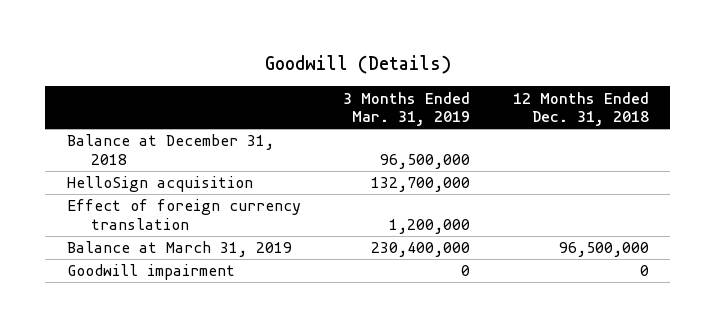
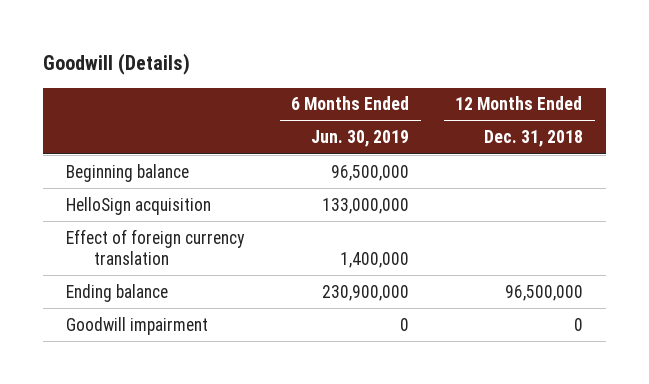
- | 3 Months Ended Mar. 31, 2019 | 12 Months Ended Dec. 31, 2018
+ | 6 Months Ended Jun. 30, 2019 | 12 Months Ended Dec. 31, 2018
- Balance at December 31, 2018 | 96,500,000 |
+ Beginning balance | 96,500,000 |
- Balance at March 31, 2019 | 230,400,000 | 96,500,000
+ Ending balance | 230,900,000 | 96,500,000

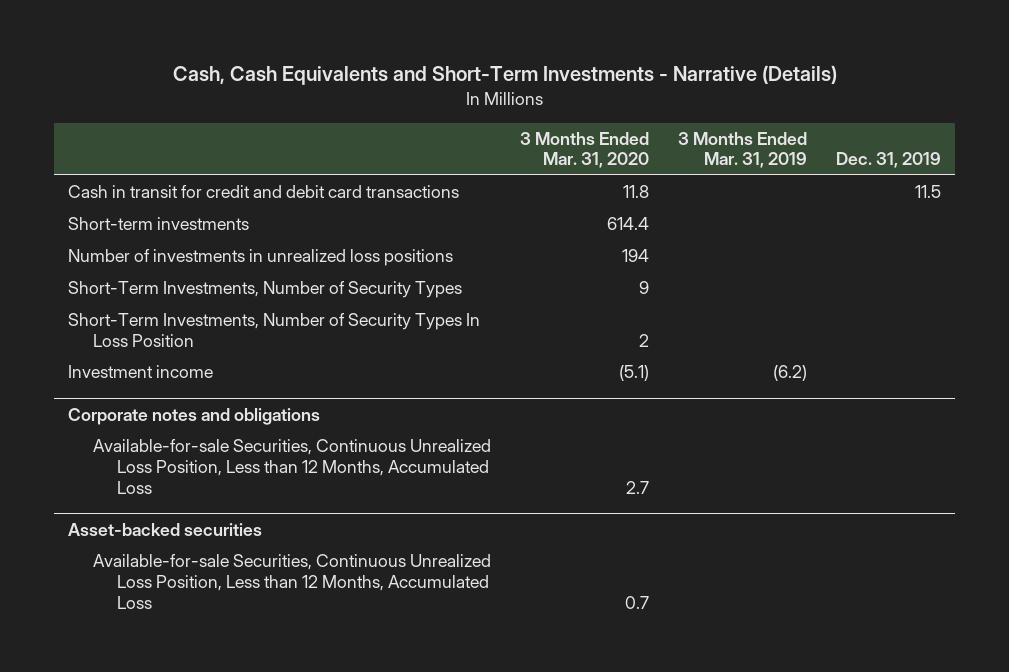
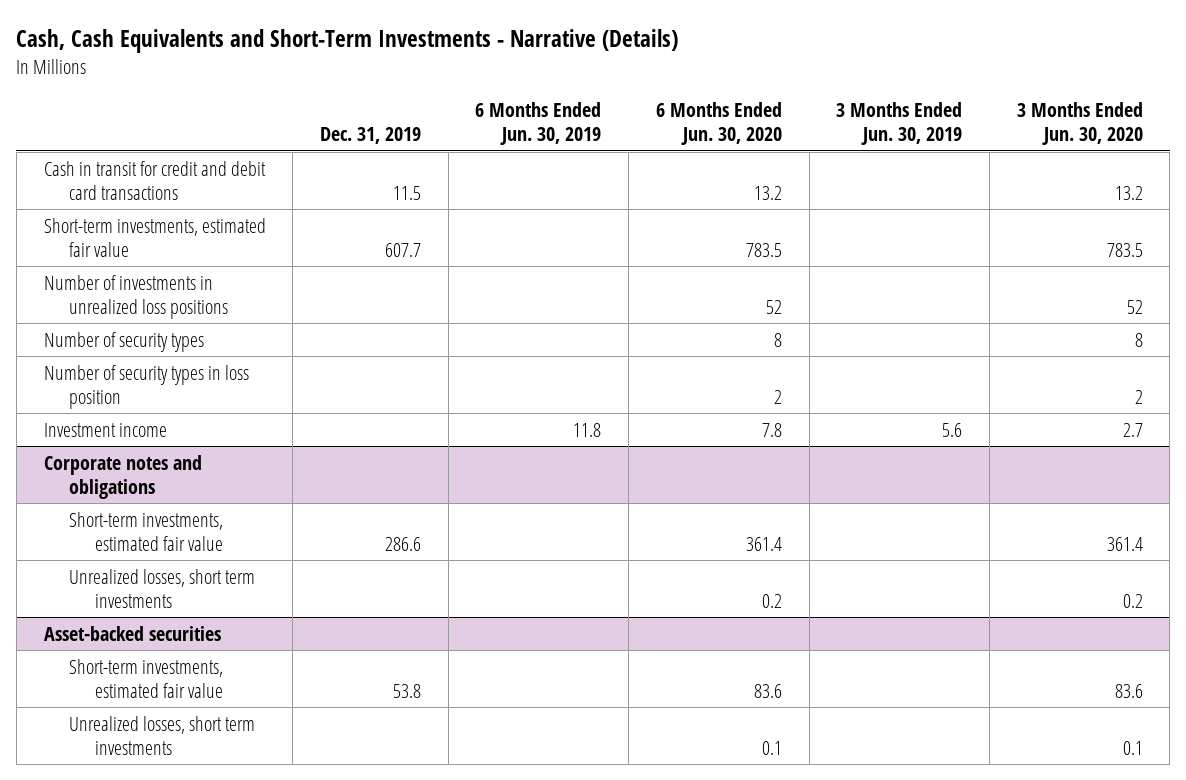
- | 3 Months Ended Mar. 31, 2020 | 3 Months Ended Mar. 31, 2019 | Dec. 31, 2019
+ | Dec. 31, 2019 | 6 Months Ended Jun. 30, 2019 | 6 Months Ended Jun. 30, 2020 | 3 Months Ended Jun. 30, 2019 | 3 Months Ended Jun. 30, 2020
- Short-term investments | 614.4 | |
+ Short-term investments, estimated fair value | 607.7 | | 783.5 | | 783.5
- Short-Term Investments, Number of Security Types | 9 | |
- Short-Term Investments, Number of Security Types In Loss Position | 2 | |
+ Number of security types | | | 8 | | 8
+ Number of security types in loss position | | | 2 | | 2
@ Corporate notes and obligations
- Available-for-sale Securities, Continuous Unrealized Loss Position, Less than 12 Months, Accumulated Loss | 2.7 | |
+ Short-term investments, estimated fair value | 286.6 | | 361.4 | | 361.4
+ Unrealized losses, short term investments | | | 0.2 | | 0.2
@ Asset-backed securities
- Available-for-sale Securities, Continuous Unrealized Loss Position, Less than 12 Months, Accumulated Loss | 0.7 | |
+ Short-term investments, estimated fair value | 53.8 | | 83.6 | | 83.6
+ Unrealized losses, short term investments | | | 0.1 | | 0.1

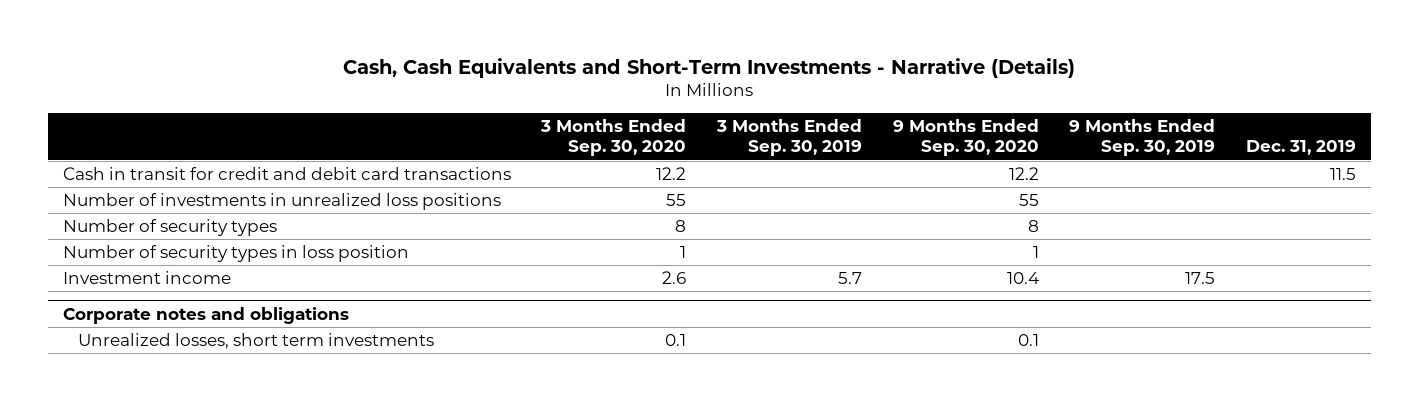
- | Dec. 31, 2019 | 6 Months Ended Jun. 30, 2019 | 6 Months Ended Jun. 30, 2020 | 3 Months Ended Jun. 30, 2019 | 3 Months Ended Jun. 30, 2020
+ | 3 Months Ended Sep. 30, 2020 | 3 Months Ended Sep. 30, 2019 | 9 Months Ended Sep. 30, 2020 | 9 Months Ended Sep. 30, 2019 | Dec. 31, 2019
- Short-term investments, estimated fair value | 607.7 | | 783.5 | | 783.5
@ Corporate notes and obligations
- Short-term investments, estimated fair value | 286.6 | | 361.4 | | 361.4
- Asset-backed securities
- Short-term investments, estimated fair value | 53.8 | | 83.6 | | 83.6
- Unrealized losses, short term investments | | | 0.1 | | 0.1

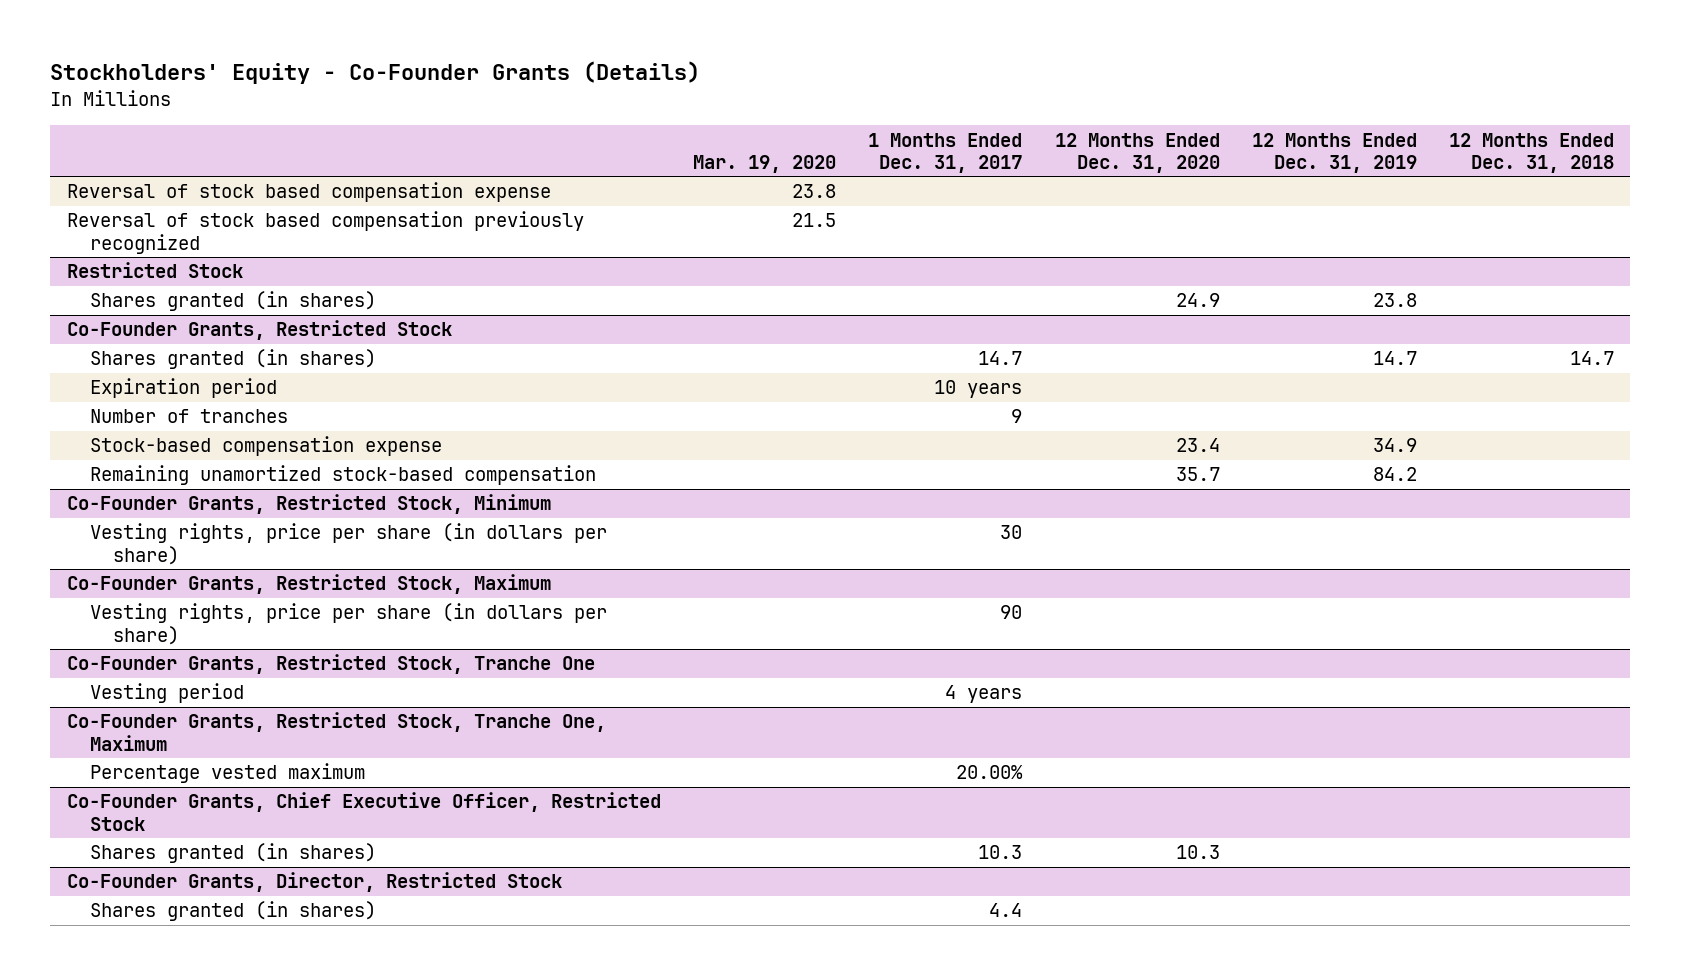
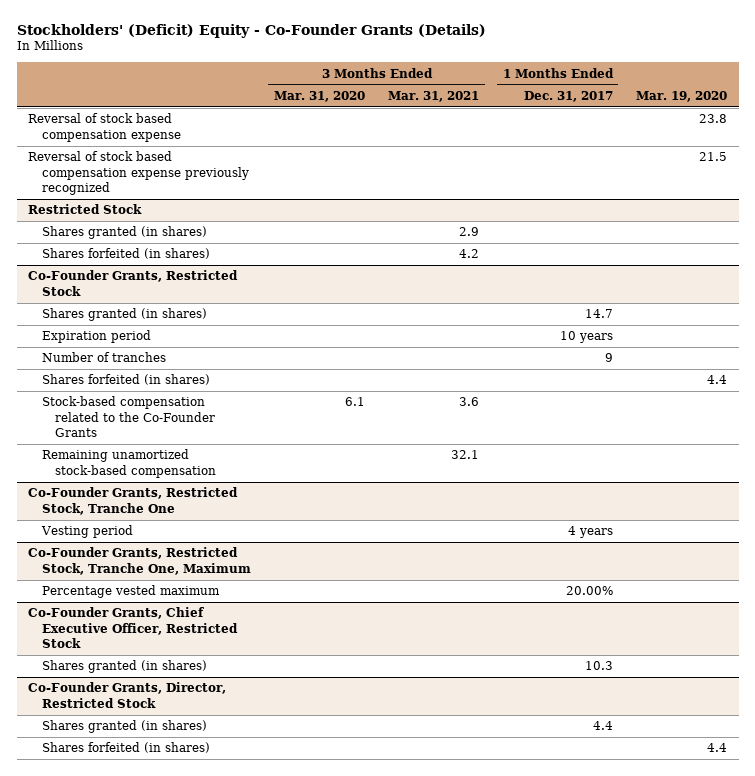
- Stockholders' Equity - Co-Founder Grants (Details)
+ Stockholders' (Deficit) Equity - Co-Founder Grants (Details)
- | Mar. 19, 2020 | 1 Months Ended Dec. 31, 2017 | 12 Months Ended Dec. 31, 2020 | 12 Months Ended Dec. 31, 2019 | 12 Months Ended Dec. 31, 2018
+ | 3 Months Ended Mar. 31, 2020 | 3 Months Ended Mar. 31, 2021 | 1 Months Ended Dec. 31, 2017 | Mar. 19, 2020
- Reversal of stock based compensation previously recognized | 21.5 | | | |
+ Reversal of stock based compensation expense previously recognized | | | | 21.5
@ Restricted Stock
+ Shares forfeited (in shares) | | 4.2 | |
@ Co-Founder Grants, Restricted Stock
- Stock-based compensation expense | | | 23.4 | 34.9 |
+ Shares forfeited (in shares) | | | | 4.4
+ Stock-based compensation related to the Co-Founder Grants | 6.1 | 3.6 | |
- Co-Founder Grants, Restricted Stock, Minimum
- Vesting rights, price per share (in dollars per share) | | 30 | | |
- Co-Founder Grants, Restricted Stock, Maximum
- Vesting rights, price per share (in dollars per share) | | 90 | | |
@ Co-Founder Grants, Director, Restricted Stock
+ Shares forfeited (in shares) | | | | 4.4

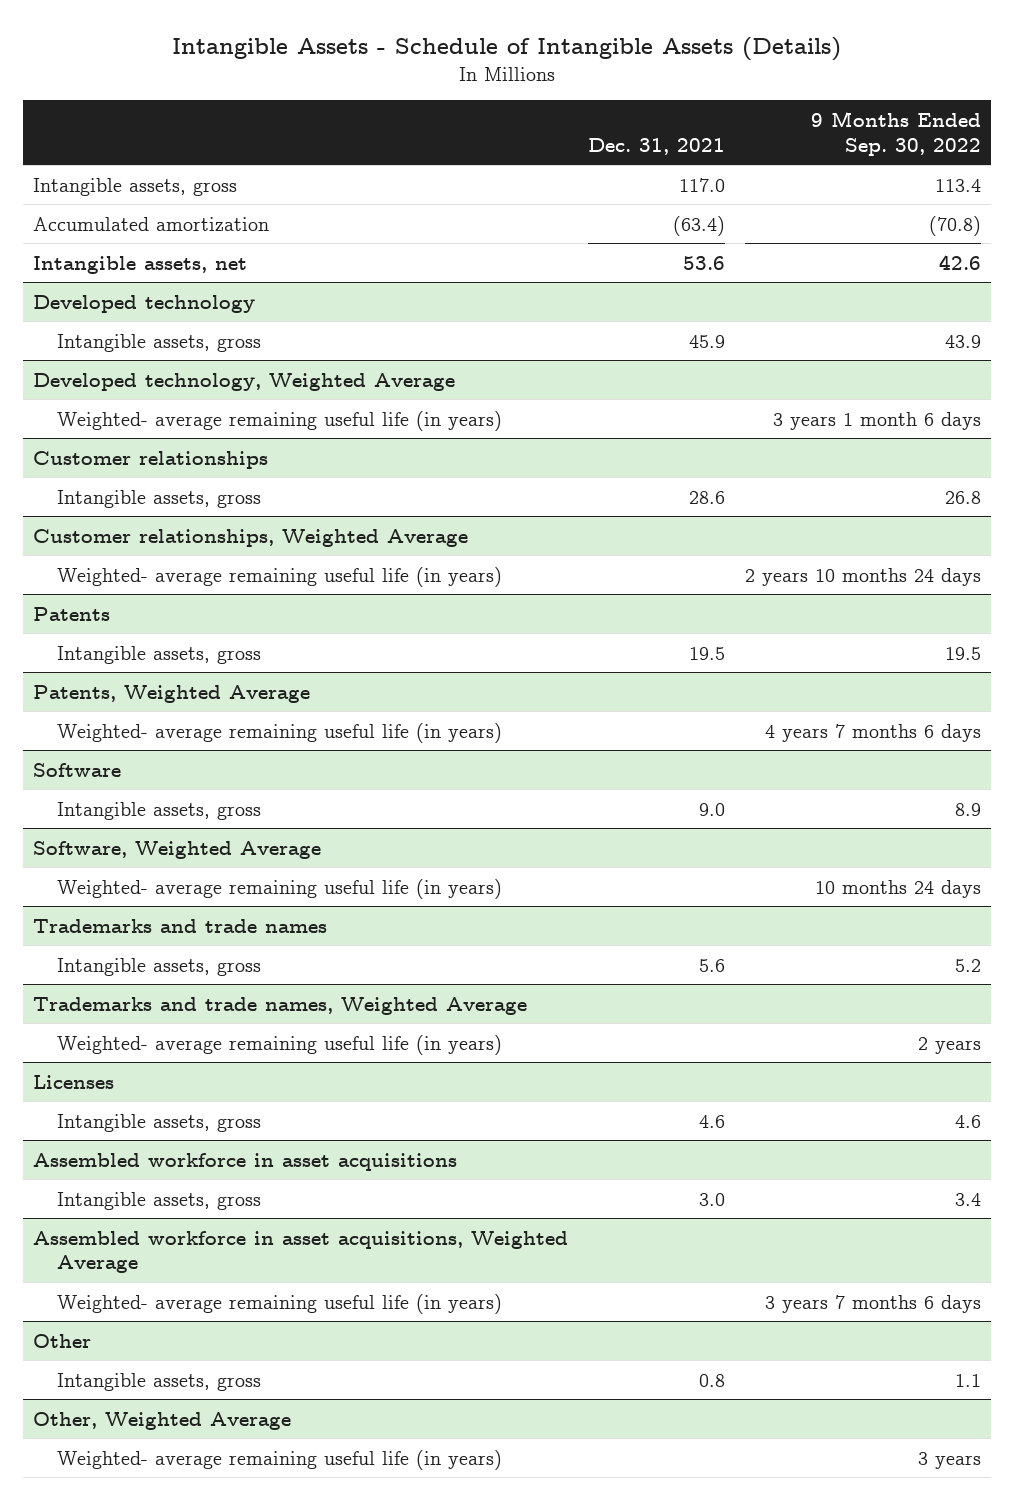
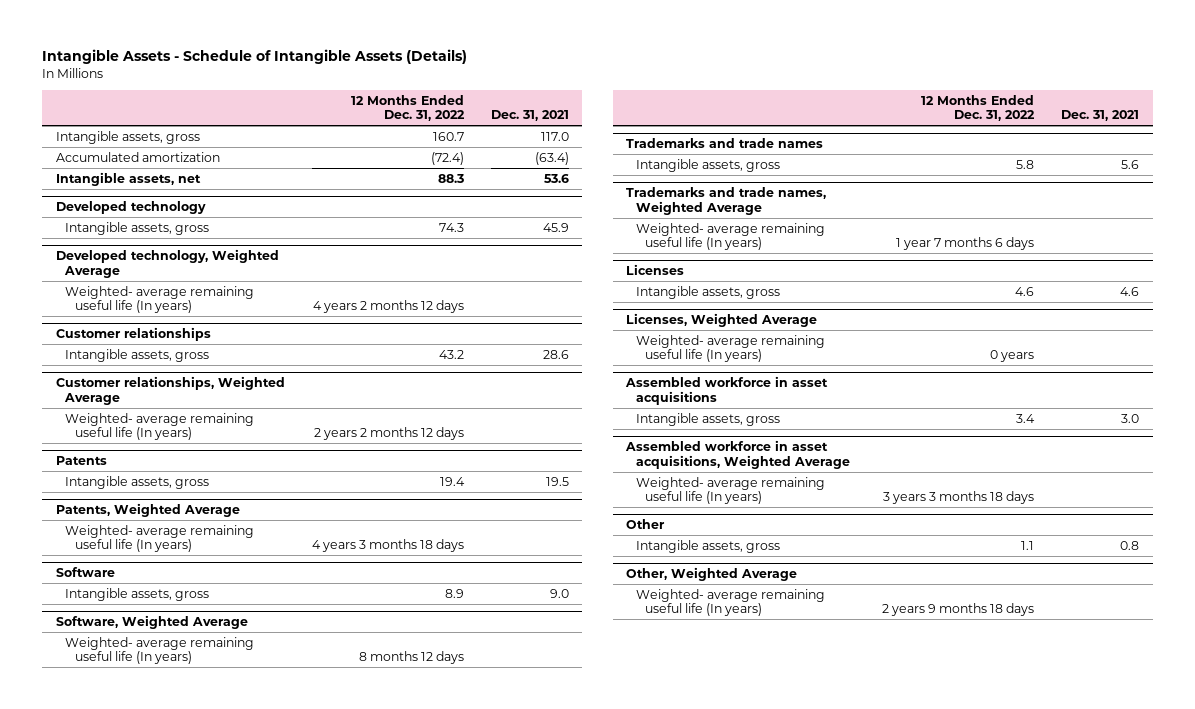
- | Dec. 31, 2021 | 9 Months Ended Sep. 30, 2022
+ | 12 Months Ended Dec. 31, 2022 | Dec. 31, 2021
@ Developed technology, Weighted Average
- Weighted- average remaining useful life (in years) | | 3 years 1 month 6 days
+ Weighted- average remaining useful life (In years) | 4 years 2 months 12 days |
@ Customer relationships, Weighted Average
- Weighted- average remaining useful life (in years) | | 2 years 10 months 24 days
+ Weighted- average remaining useful life (In years) | 2 years 2 months 12 days |
@ Patents, Weighted Average
- Weighted- average remaining useful life (in years) | | 4 years 7 months 6 days
+ Weighted- average remaining useful life (In years) | 4 years 3 months 18 days |
@ Software, Weighted Average
- Weighted- average remaining useful life (in years) | | 10 months 24 days
+ Weighted- average remaining useful life (In years) | 8 months 12 days |
@ Trademarks and trade names, Weighted Average
- Weighted- average remaining useful life (in years) | | 2 years
+ Weighted- average remaining useful life (In years) | 1 year 7 months 6 days |
+ Licenses, Weighted Average
+ Weighted- average remaining useful life (In years) | 0 years |
@ Assembled workforce in asset acquisitions, Weighted Average
- Weighted- average remaining useful life (in years) | | 3 years 7 months 6 days
+ Weighted- average remaining useful life (In years) | 3 years 3 months 18 days |
@ Other, Weighted Average
- Weighted- average remaining useful life (in years) | | 3 years
+ Weighted- average remaining useful life (In years) | 2 years 9 months 18 days |

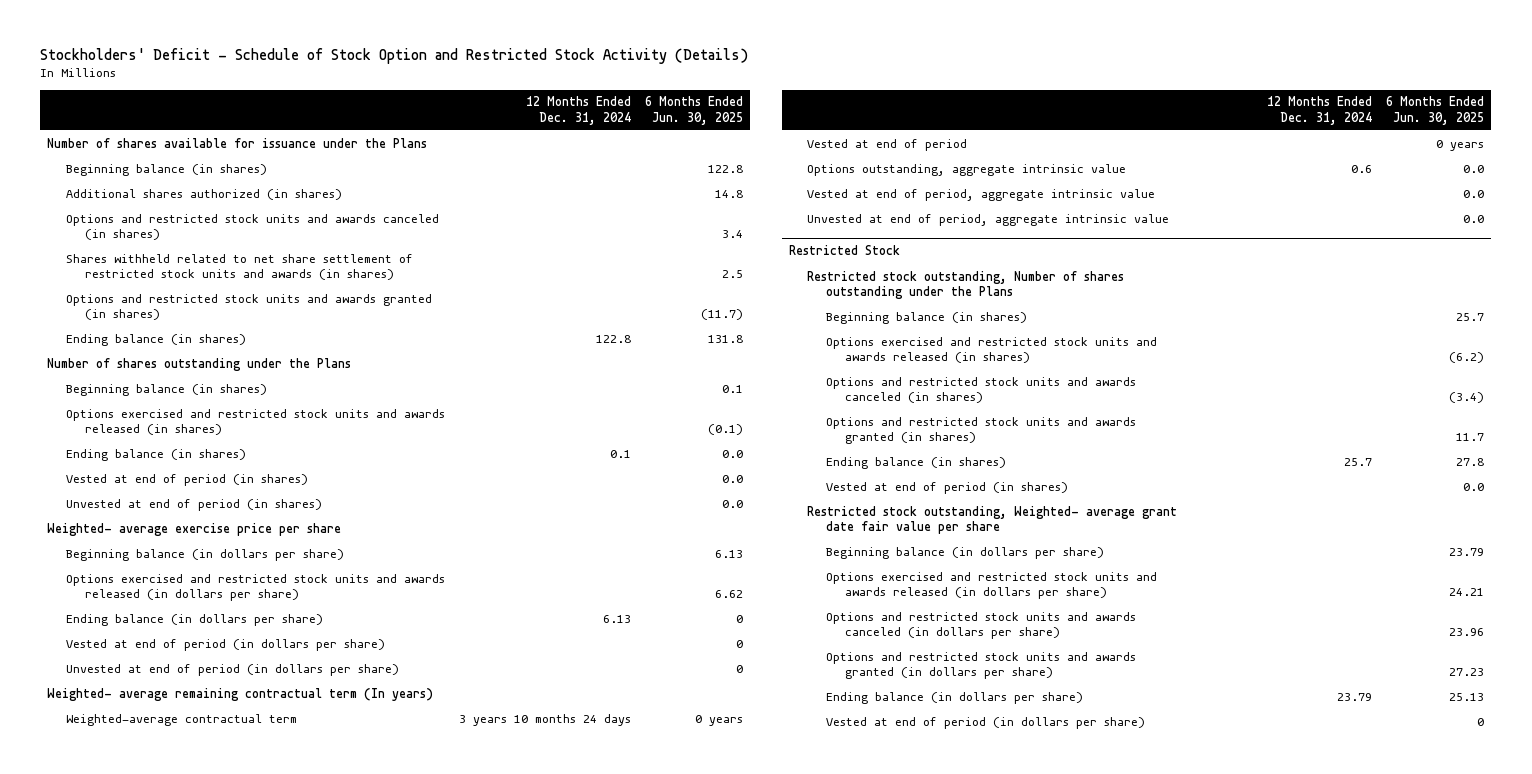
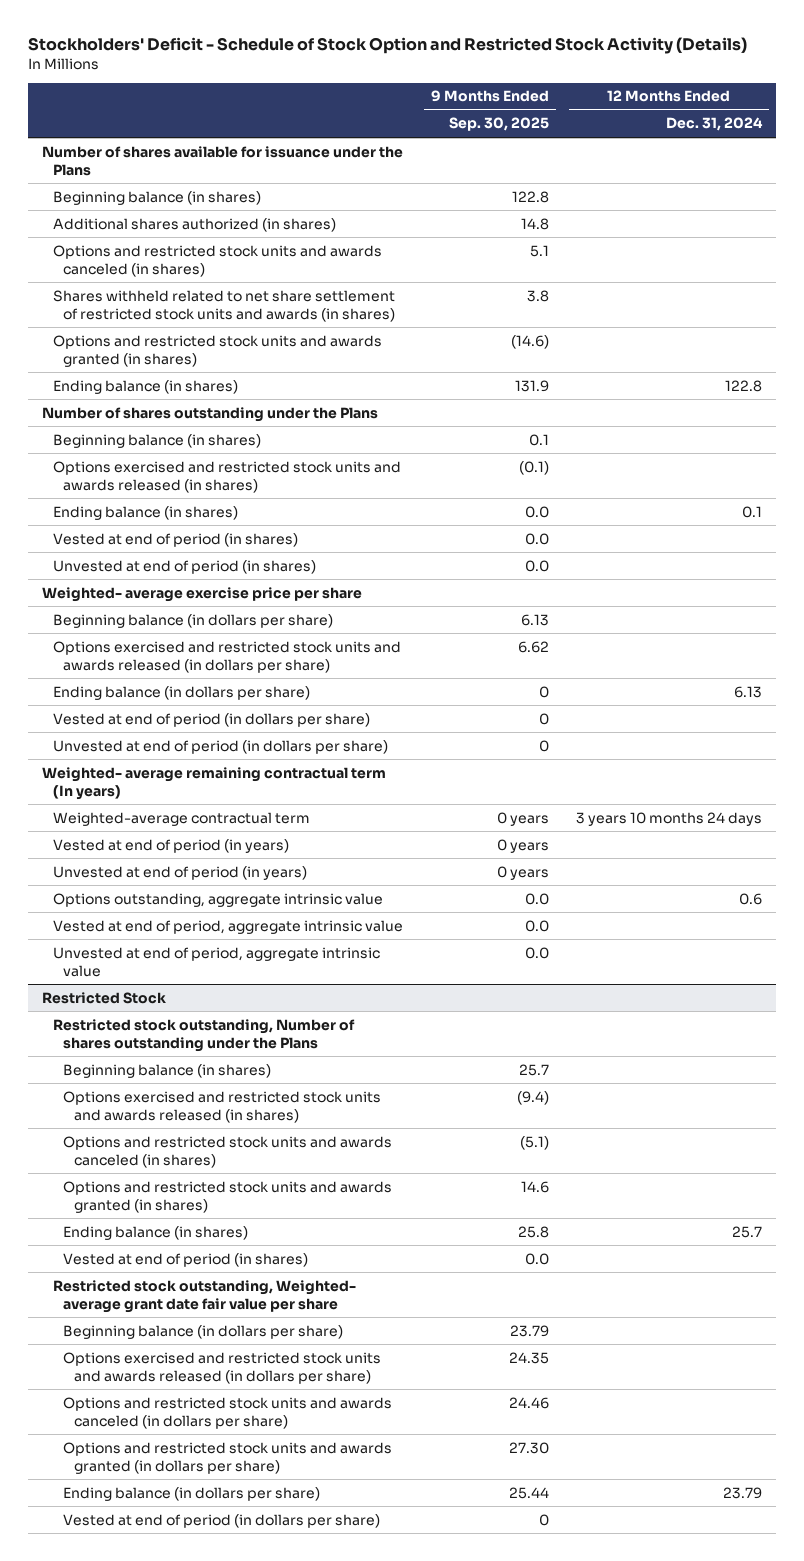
- | 12 Months Ended Dec. 31, 2024 | 6 Months Ended Jun. 30, 2025
+ | 9 Months Ended Sep. 30, 2025 | 12 Months Ended Dec. 31, 2024
- Vested at end of period | | 0 years
+ Vested at end of period (in years) | 0 years |
+ Unvested at end of period (in years) | 0 years |

